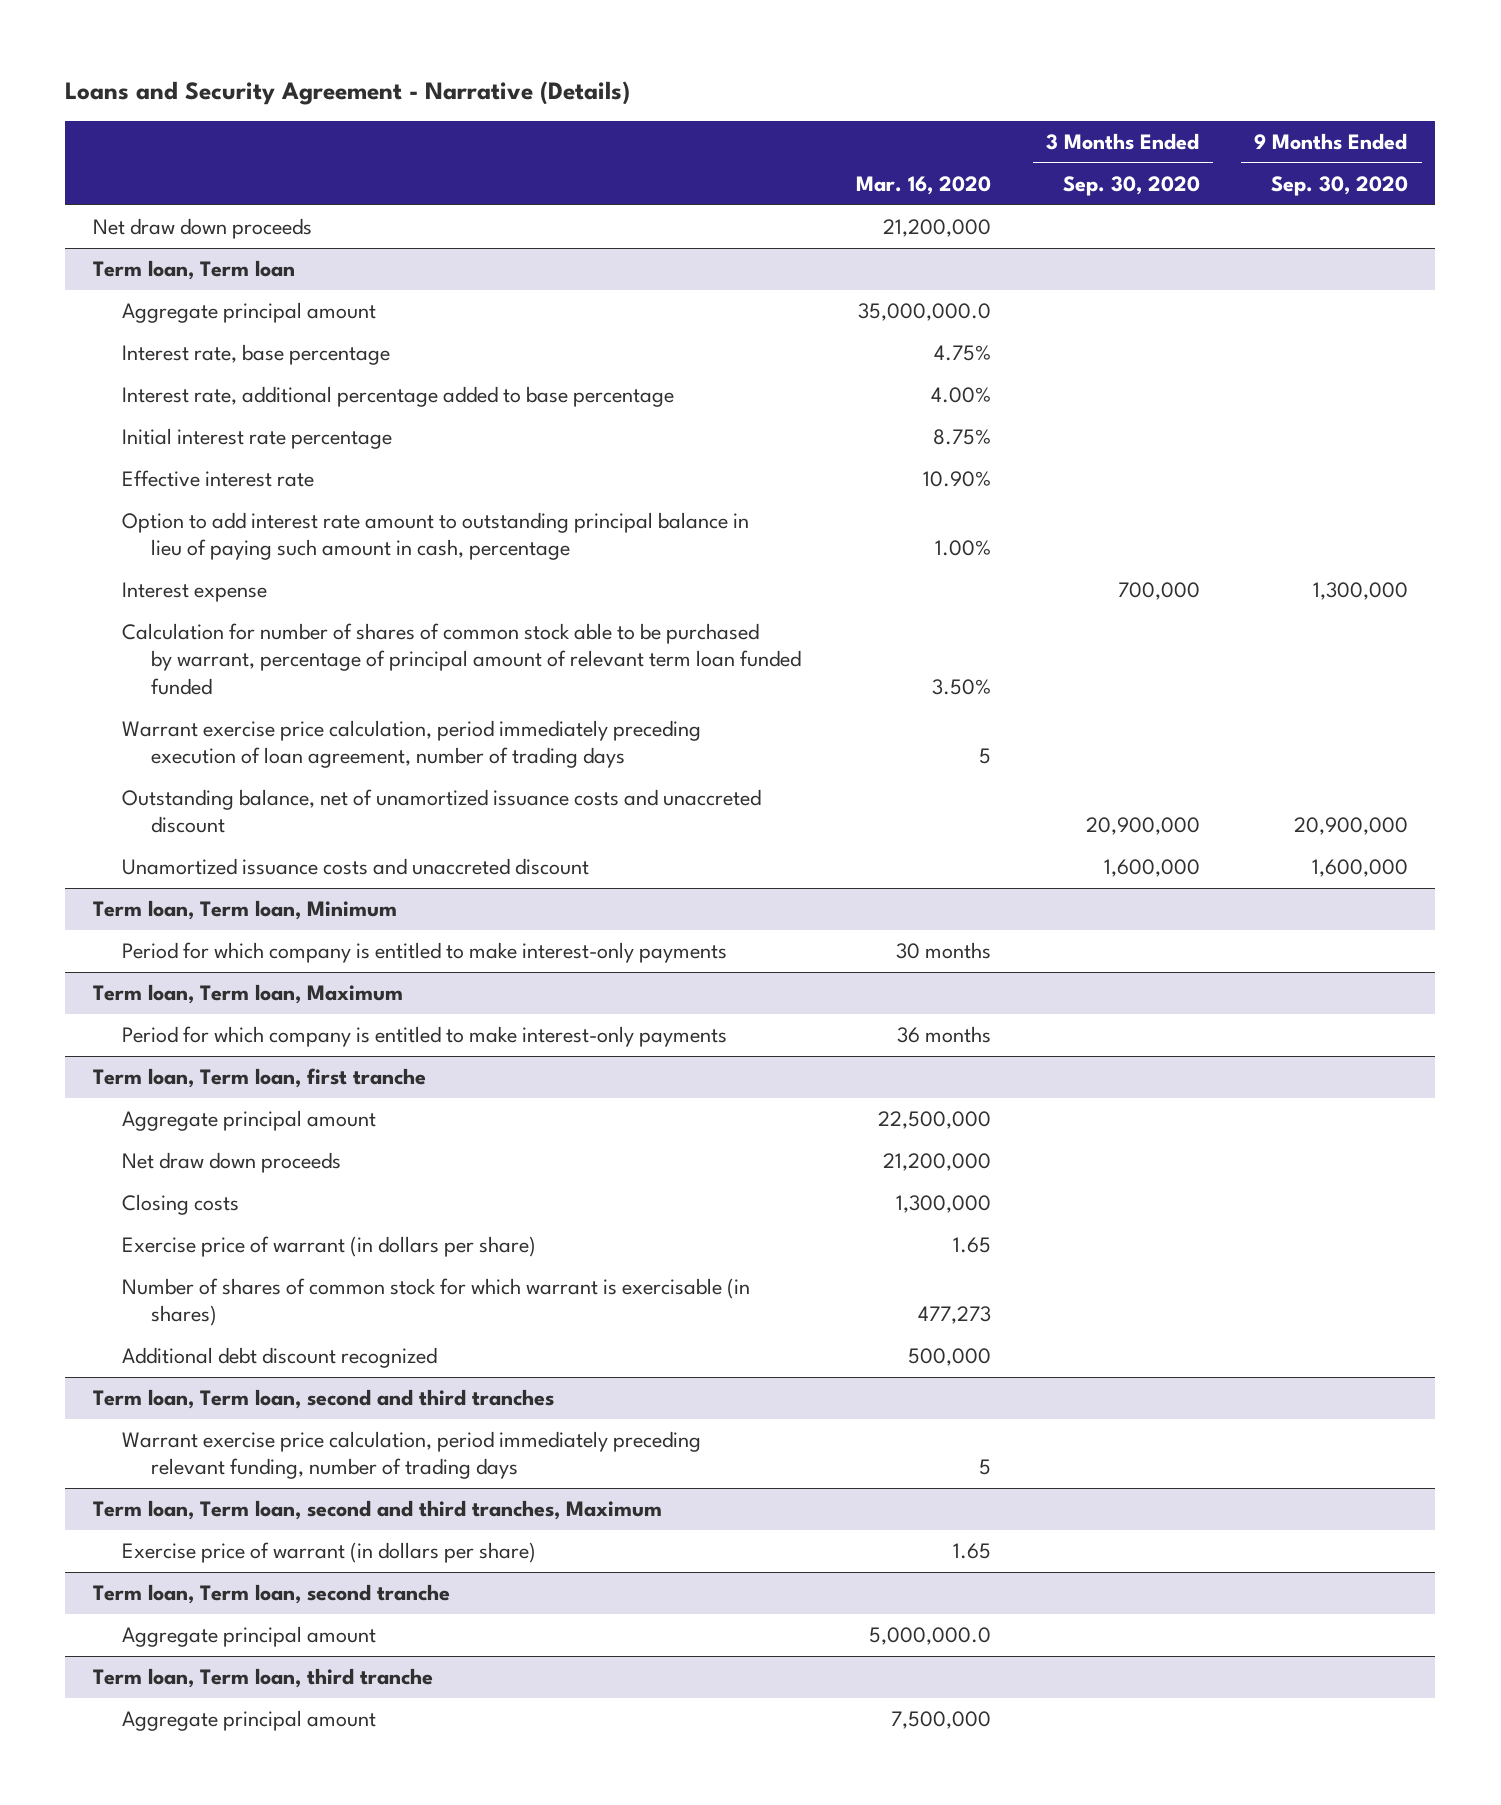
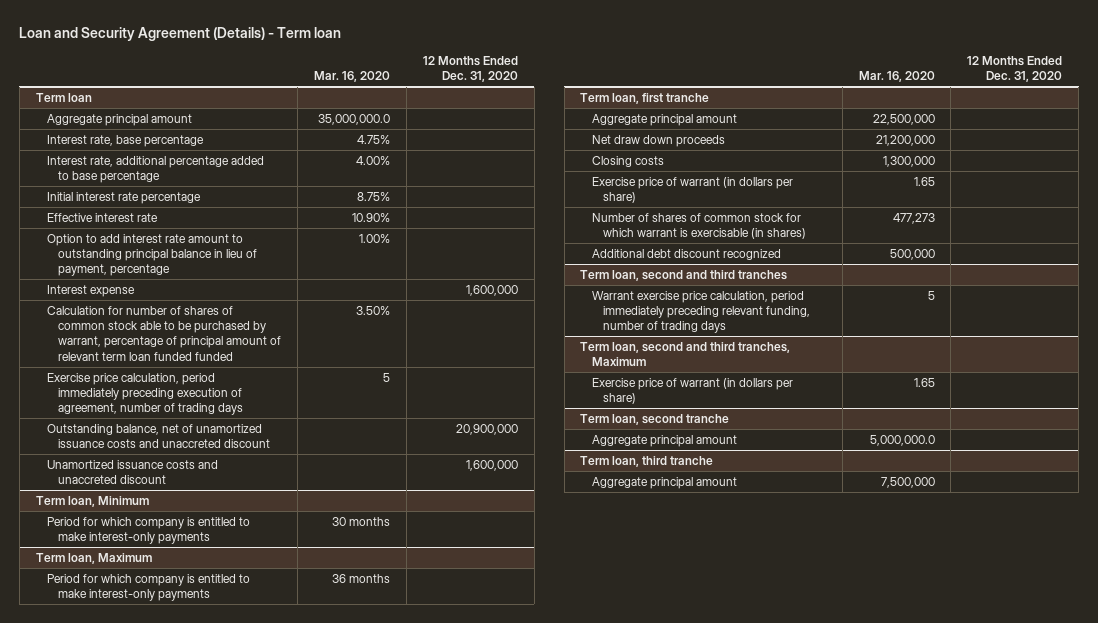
- Loans and Security Agreement - Narrative (Details)
+ Loan and Security Agreement (Details) - Term loan
- | Mar. 16, 2020 | 3 Months Ended Sep. 30, 2020 | 9 Months Ended Sep. 30, 2020
+ | Mar. 16, 2020 | 12 Months Ended Dec. 31, 2020
- Net draw down proceeds | 21,200,000 | |
- Term loan, Term loan
+ Term loan
- Option to add interest rate amount to outstanding principal balance in lieu of paying such amount in cash, percentage | 1.00% | |
+ Option to add interest rate amount to outstanding principal balance in lieu of payment, percentage | 1.00% |
- Warrant exercise price calculation, period immediately preceding execution of loan agreement, number of trading days | 5 | |
+ Exercise price calculation, period immediately preceding execution of agreement, number of trading days | 5 |
- Term loan, Term loan, Minimum
+ Term loan, Minimum
- Term loan, Term loan, Maximum
+ Term loan, Maximum
- Term loan, Term loan, first tranche
+ Term loan, first tranche
- Term loan, Term loan, second and third tranches
+ Term loan, second and third tranches
- Term loan, Term loan, second and third tranches, Maximum
+ Term loan, second and third tranches, Maximum
- Term loan, Term loan, second tranche
+ Term loan, second tranche
- Term loan, Term loan, third tranche
+ Term loan, third tranche

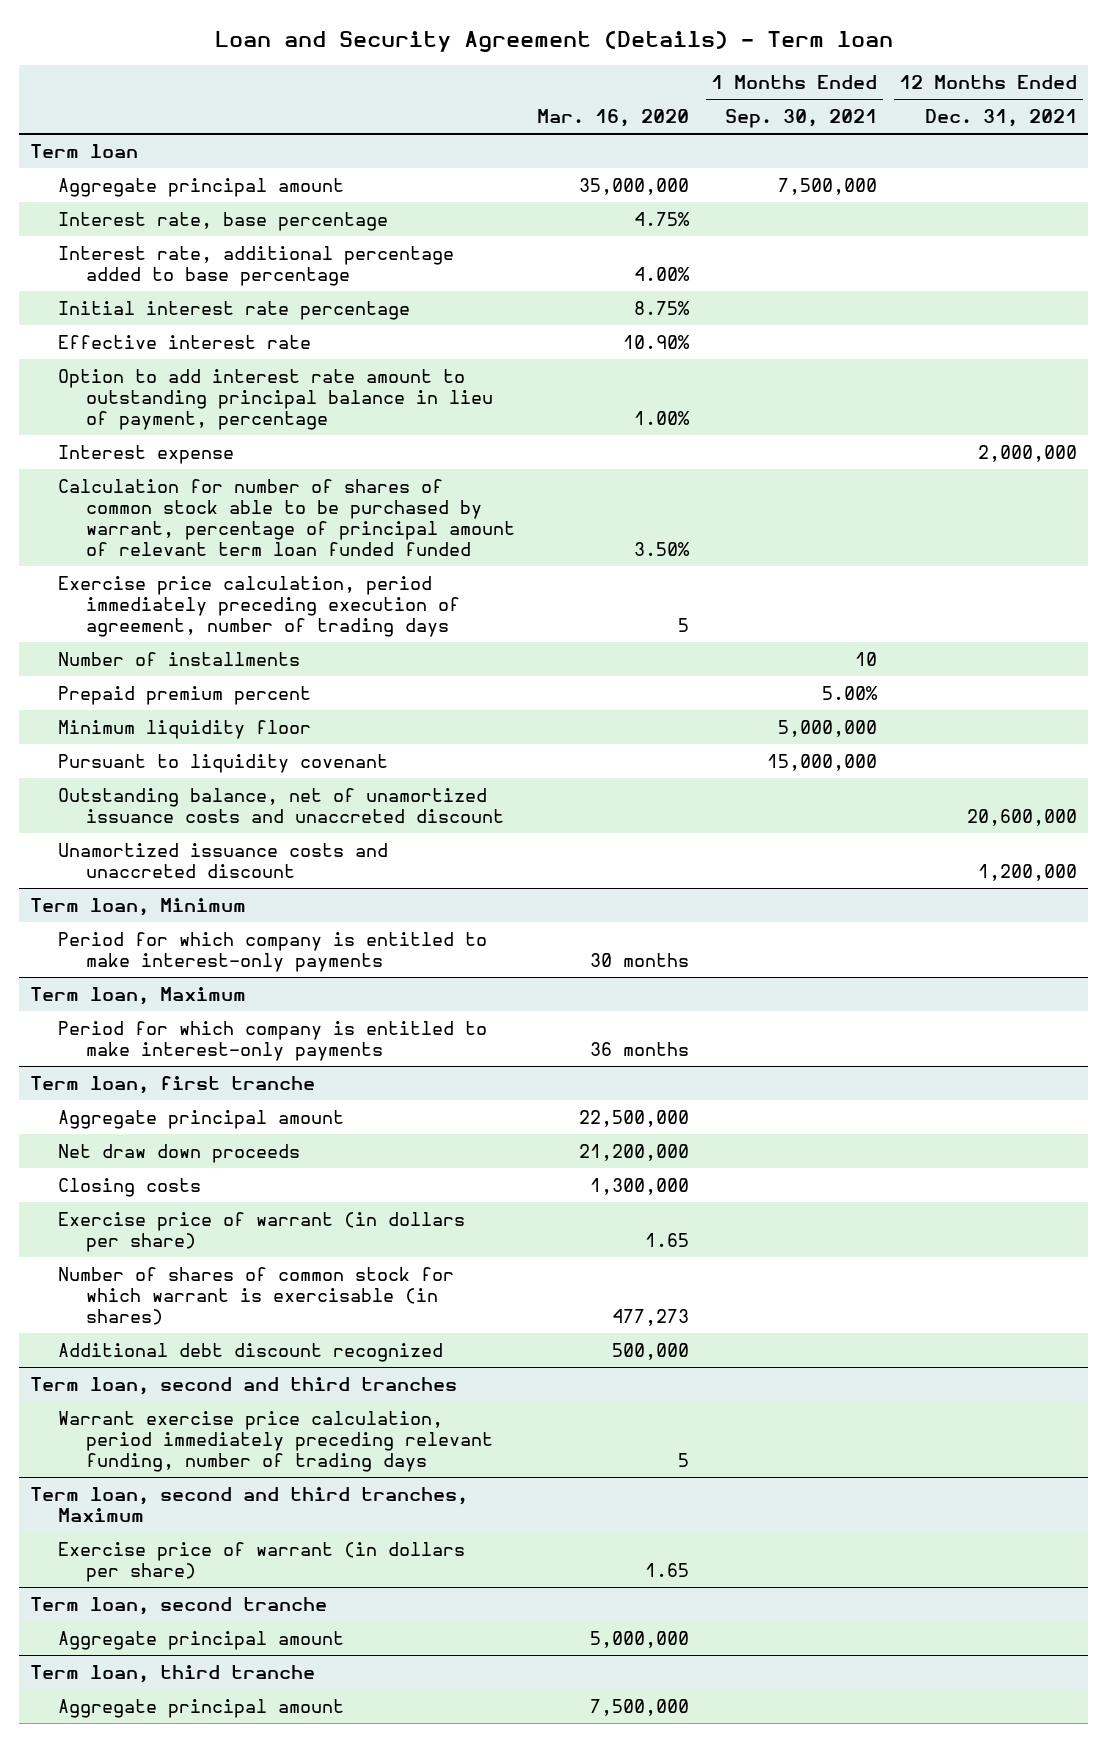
- | Mar. 16, 2020 | 12 Months Ended Dec. 31, 2020
+ | Mar. 16, 2020 | 1 Months Ended Sep. 30, 2021 | 12 Months Ended Dec. 31, 2021
@ Term loan
- Aggregate principal amount | 35,000,000.0 |
+ Aggregate principal amount | 35,000,000 | 7,500,000 |
+ Number of installments | | 10 |
+ Prepaid premium percent | | 5.00% |
+ Minimum liquidity floor | | 5,000,000 |
+ Pursuant to liquidity covenant | | 15,000,000 |
@ Term loan, second tranche
- Aggregate principal amount | 5,000,000.0 |
+ Aggregate principal amount | 5,000,000 | |

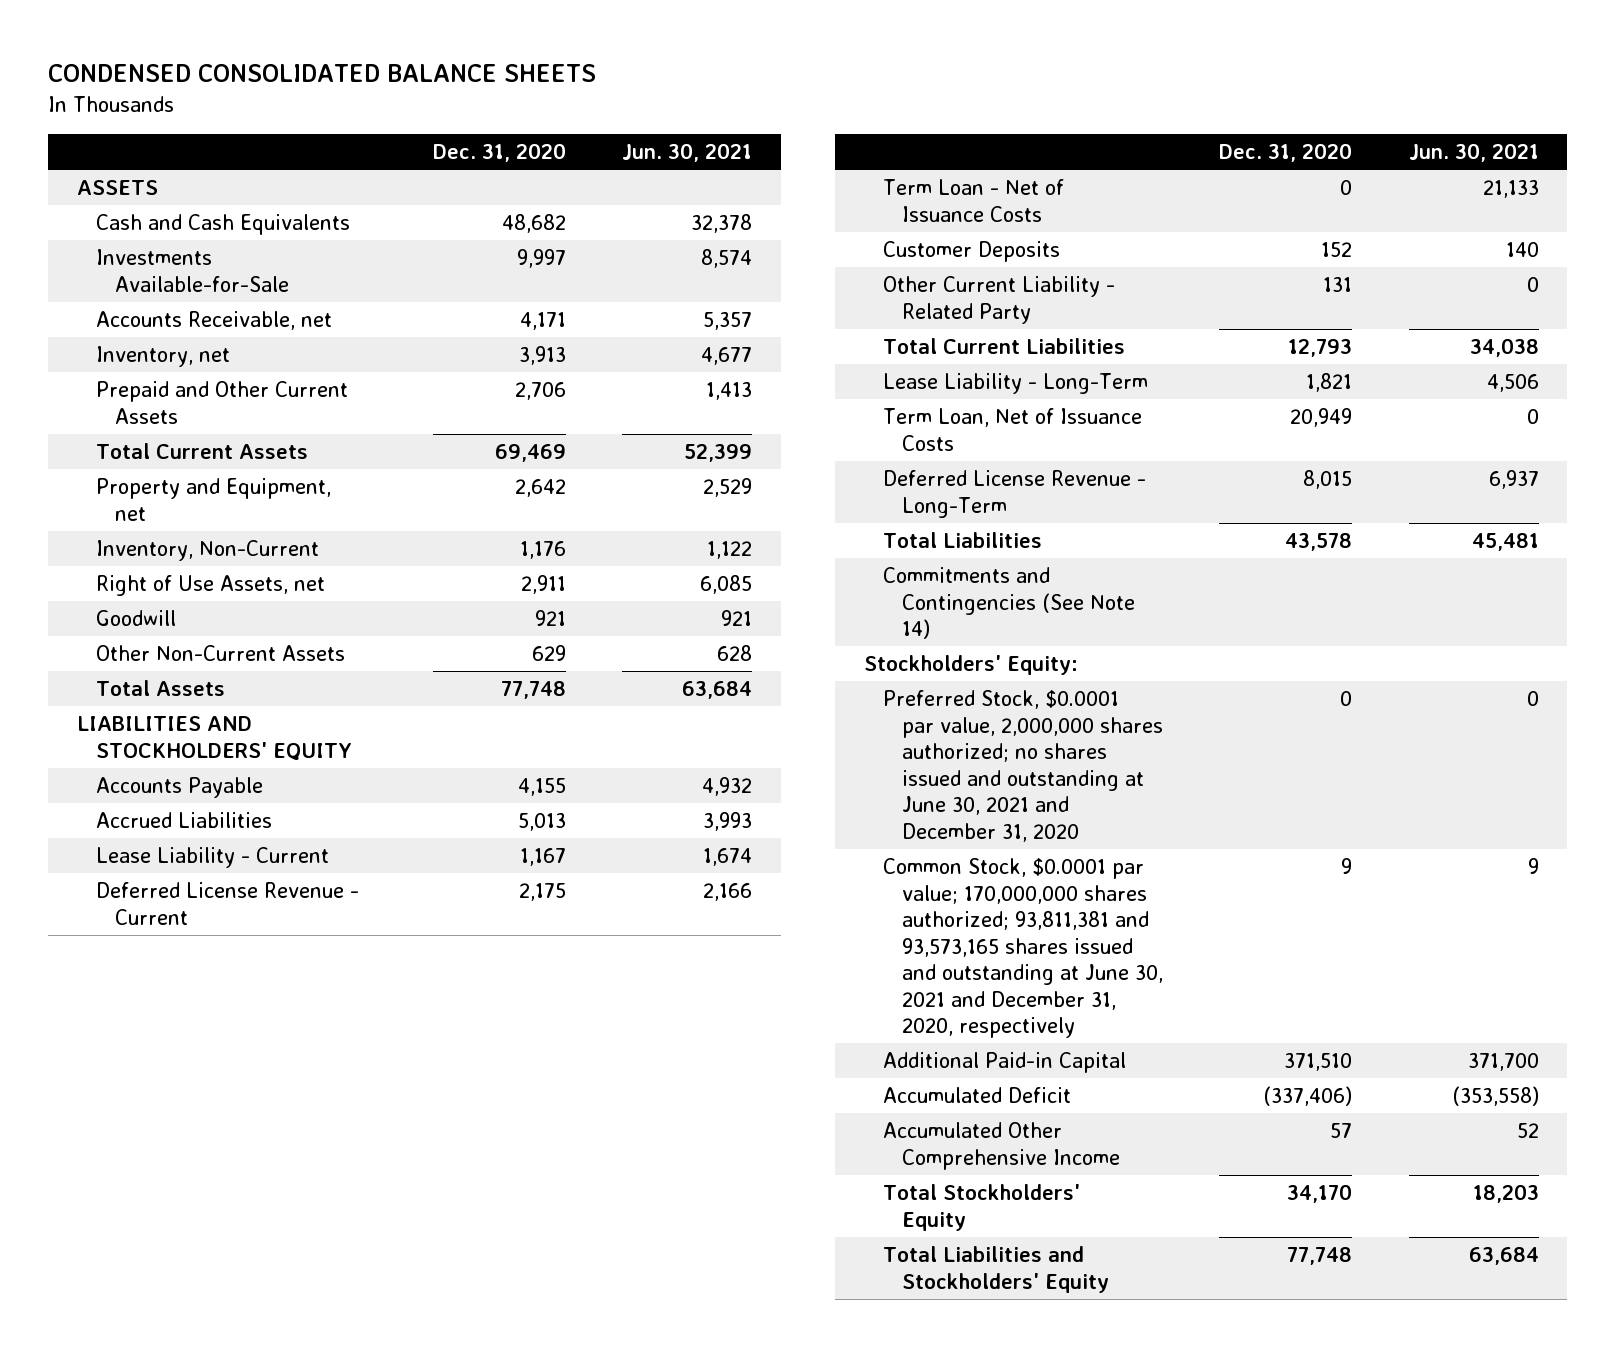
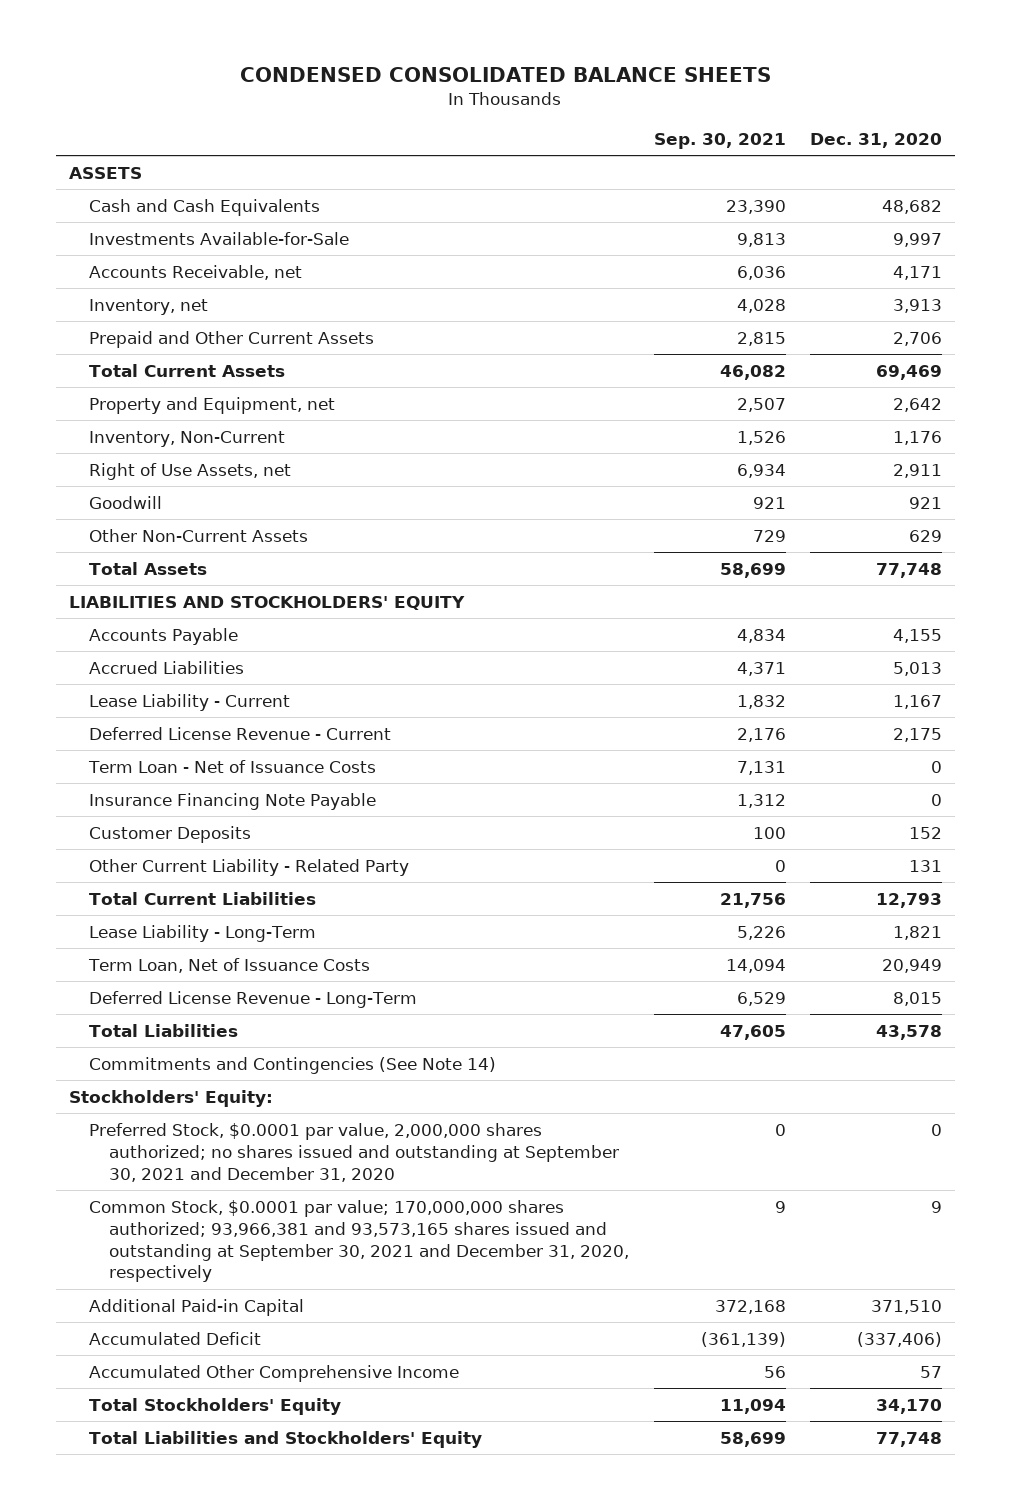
- | Dec. 31, 2020 | Jun. 30, 2021
+ | Sep. 30, 2021 | Dec. 31, 2020
+ Insurance Financing Note Payable | 1,312 | 0
- Preferred Stock, $0.0001 par value, 2,000,000 shares authorized; no shares issued and outstanding at June 30, 2021 and December 31, 2020 | 0 | 0
- Common Stock, $0.0001 par value; 170,000,000 shares authorized; 93,811,381 and 93,573,165 shares issued and outstanding at June 30, 2021 and December 31, 2020, respectively | 9 | 9
+ Preferred Stock, $0.0001 par value, 2,000,000 shares authorized; no shares issued and outstanding at September 30, 2021 and December 31, 2020 | 0 | 0
+ Common Stock, $0.0001 par value; 170,000,000 shares authorized; 93,966,381 and 93,573,165 shares issued and outstanding at September 30, 2021 and December 31, 2020, respectively | 9 | 9

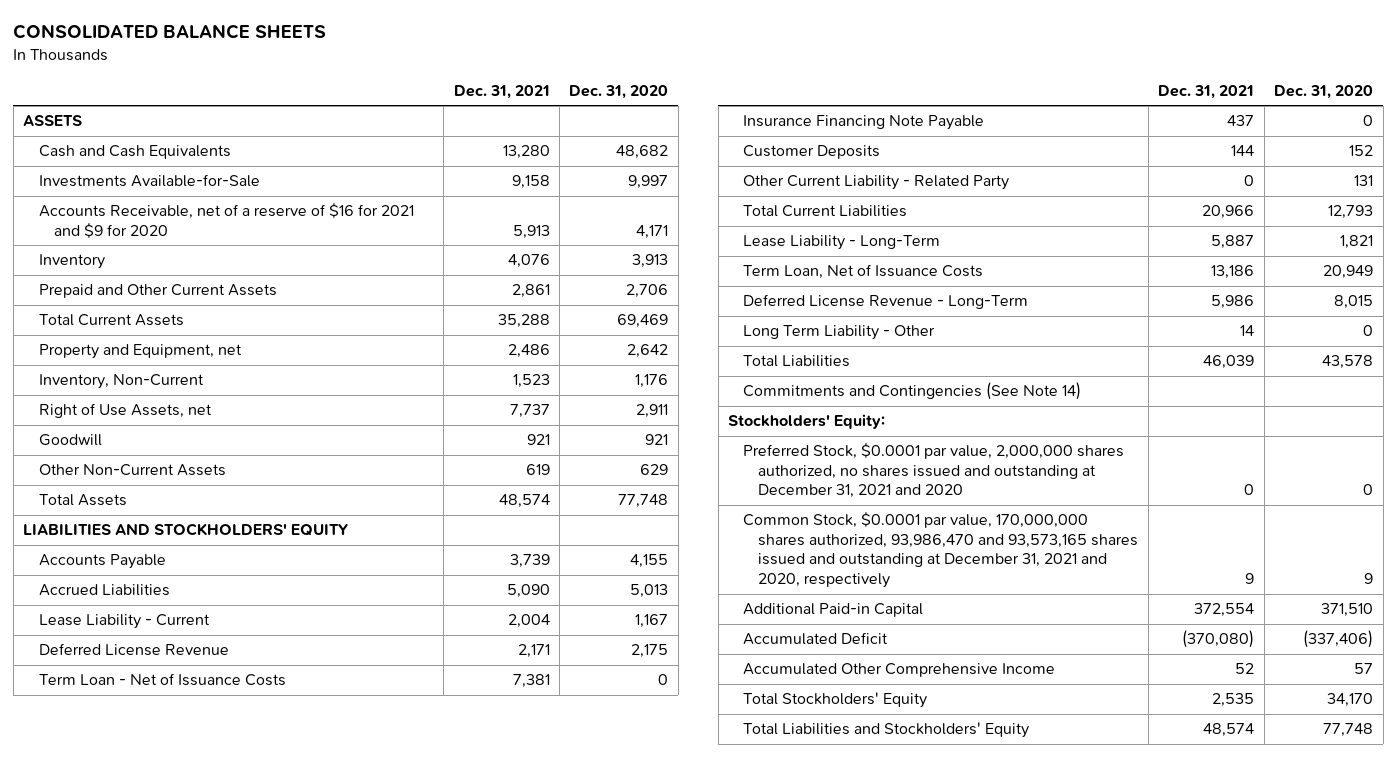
- CONDENSED CONSOLIDATED BALANCE SHEETS
+ CONSOLIDATED BALANCE SHEETS
- | Sep. 30, 2021 | Dec. 31, 2020
+ | Dec. 31, 2021 | Dec. 31, 2020
- Accounts Receivable, net | 6,036 | 4,171
- Inventory, net | 4,028 | 3,913
+ Accounts Receivable, net of a reserve of $16 for 2021 and $9 for 2020 | 5,913 | 4,171
+ Inventory | 4,076 | 3,913
- Deferred License Revenue - Current | 2,176 | 2,175
+ Deferred License Revenue | 2,171 | 2,175
+ Long Term Liability - Other | 14 | 0
- Preferred Stock, $0.0001 par value, 2,000,000 shares authorized; no shares issued and outstanding at September 30, 2021 and December 31, 2020 | 0 | 0
- Common Stock, $0.0001 par value; 170,000,000 shares authorized; 93,966,381 and 93,573,165 shares issued and outstanding at September 30, 2021 and December 31, 2020, respectively | 9 | 9
+ Preferred Stock, $0.0001 par value, 2,000,000 shares authorized, no shares issued and outstanding at December 31, 2021 and 2020 | 0 | 0
+ Common Stock, $0.0001 par value, 170,000,000 shares authorized, 93,986,470 and 93,573,165 shares issued and outstanding at December 31, 2021 and 2020, respectively | 9 | 9

